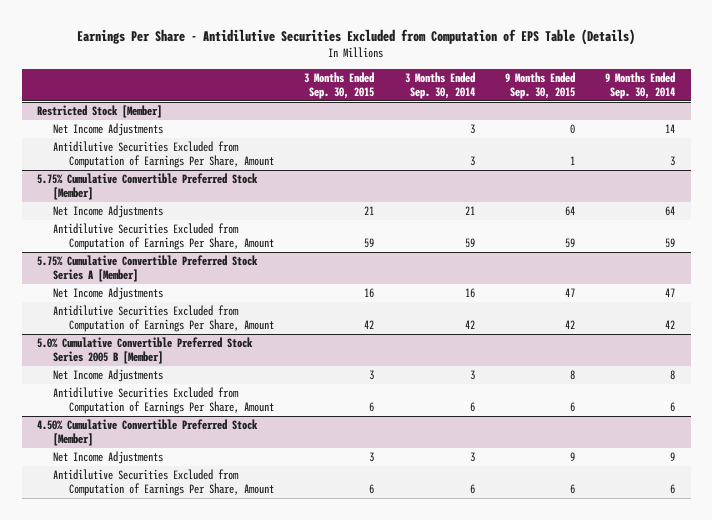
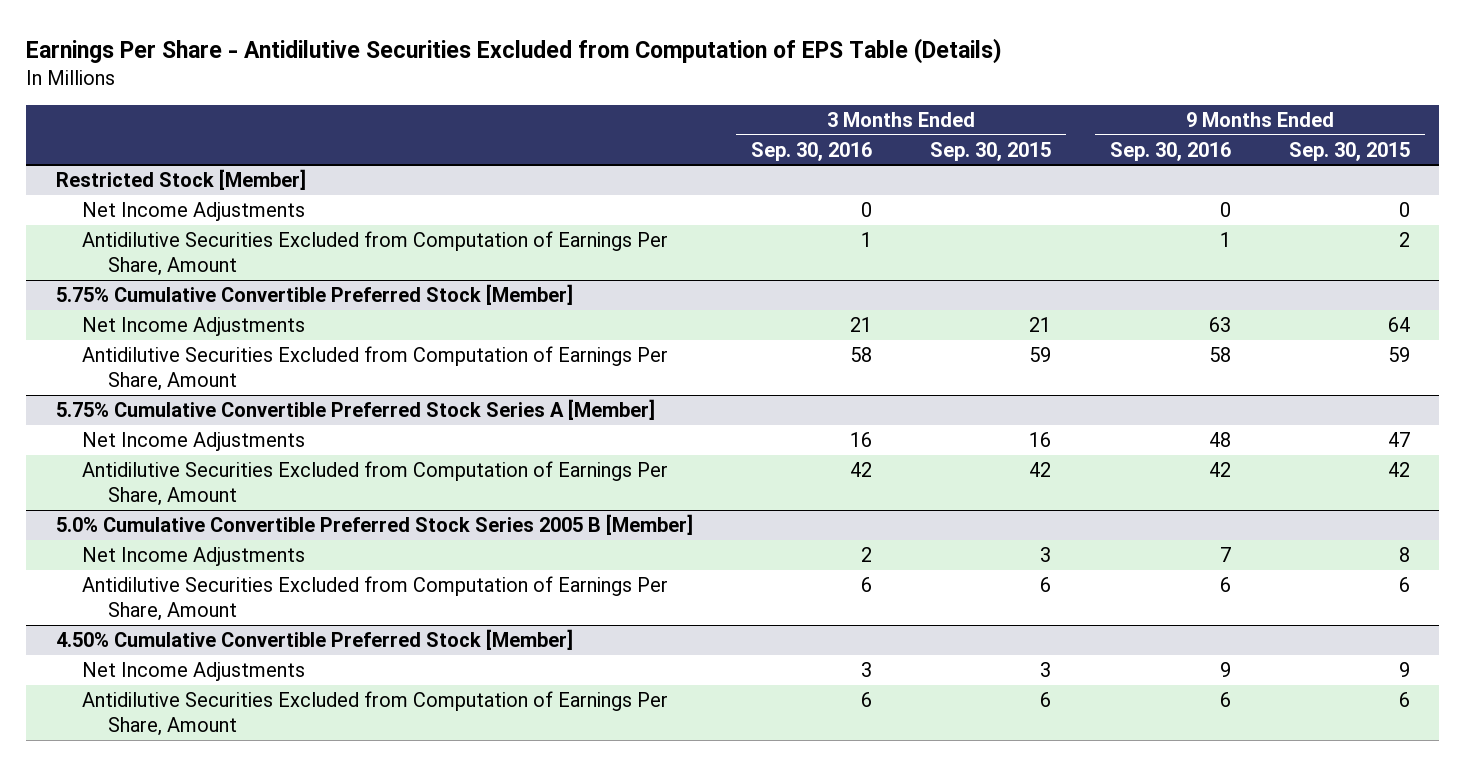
- | 3 Months Ended Sep. 30, 2015 | 3 Months Ended Sep. 30, 2014 | 9 Months Ended Sep. 30, 2015 | 9 Months Ended Sep. 30, 2014
+ | 3 Months Ended Sep. 30, 2016 | 3 Months Ended Sep. 30, 2015 | 9 Months Ended Sep. 30, 2016 | 9 Months Ended Sep. 30, 2015
@ Restricted Stock [Member]
- Antidilutive Securities Excluded from Computation of Earnings Per Share, Amount | | 3 | 1 | 3
+ Antidilutive Securities Excluded from Computation of Earnings Per Share, Amount | 1 | | 1 | 2

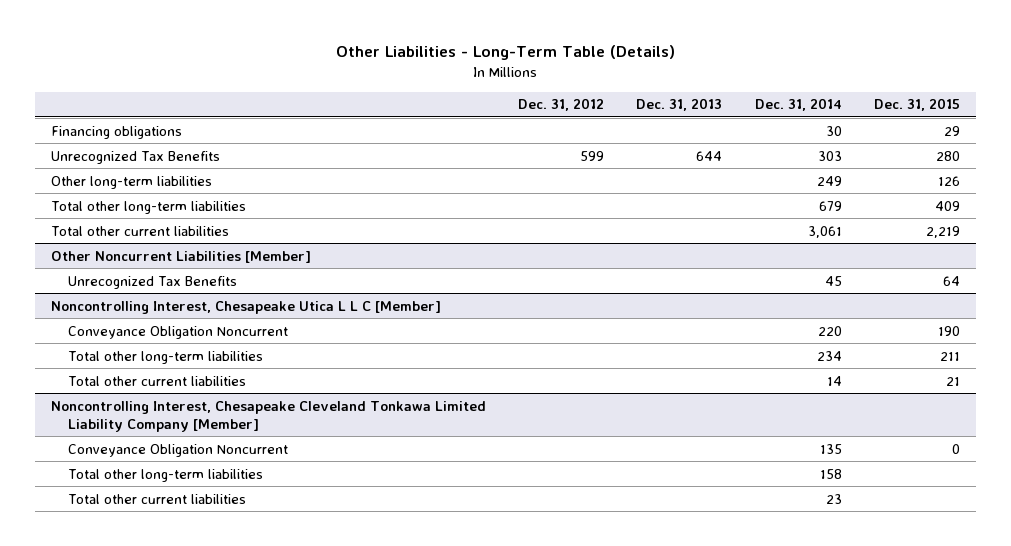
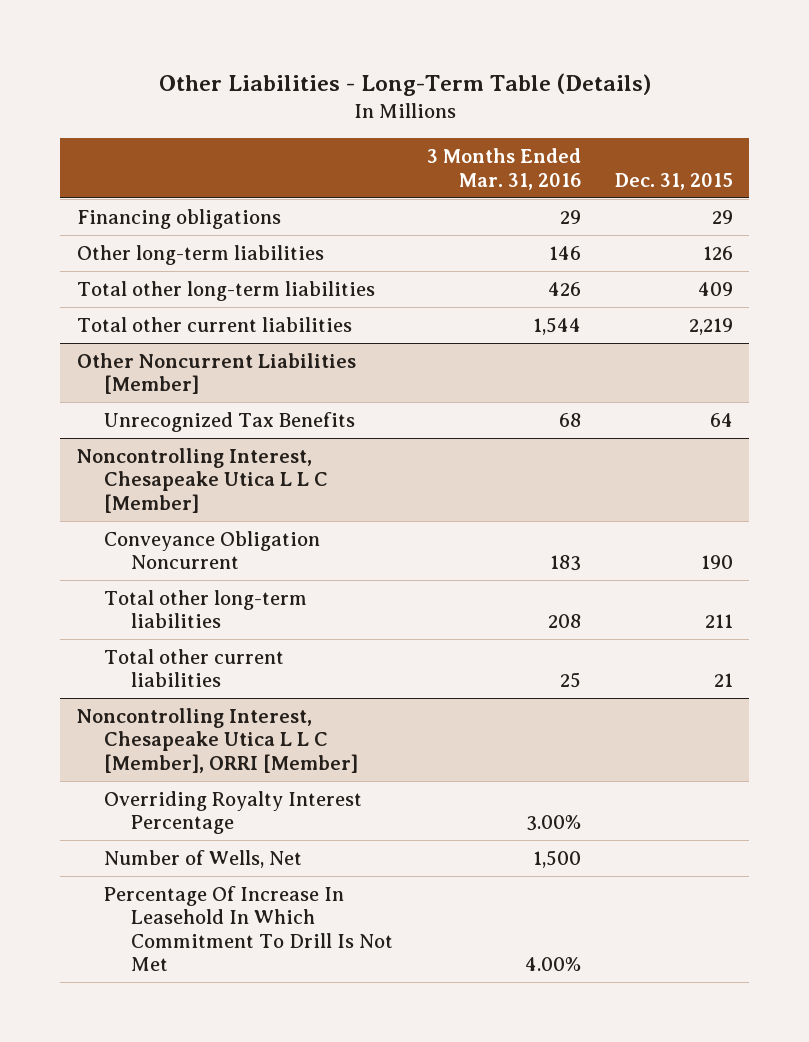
- | Dec. 31, 2012 | Dec. 31, 2013 | Dec. 31, 2014 | Dec. 31, 2015
+ | 3 Months Ended Mar. 31, 2016 | Dec. 31, 2015
- Unrecognized Tax Benefits | 599 | 644 | 303 | 280
- Noncontrolling Interest, Chesapeake Cleveland Tonkawa Limited Liability Company [Member]
- Conveyance Obligation Noncurrent | | | 135 | 0
- Total other long-term liabilities | | | 158 |
- Total other current liabilities | | | 23 |
+ Noncontrolling Interest, Chesapeake Utica L L C [Member], ORRI [Member]
+ Overriding Royalty Interest Percentage | 3.00% |
+ Number of Wells, Net | 1,500 |
+ Percentage Of Increase In Leasehold In Which Commitment To Drill Is Not Met | 4.00% |

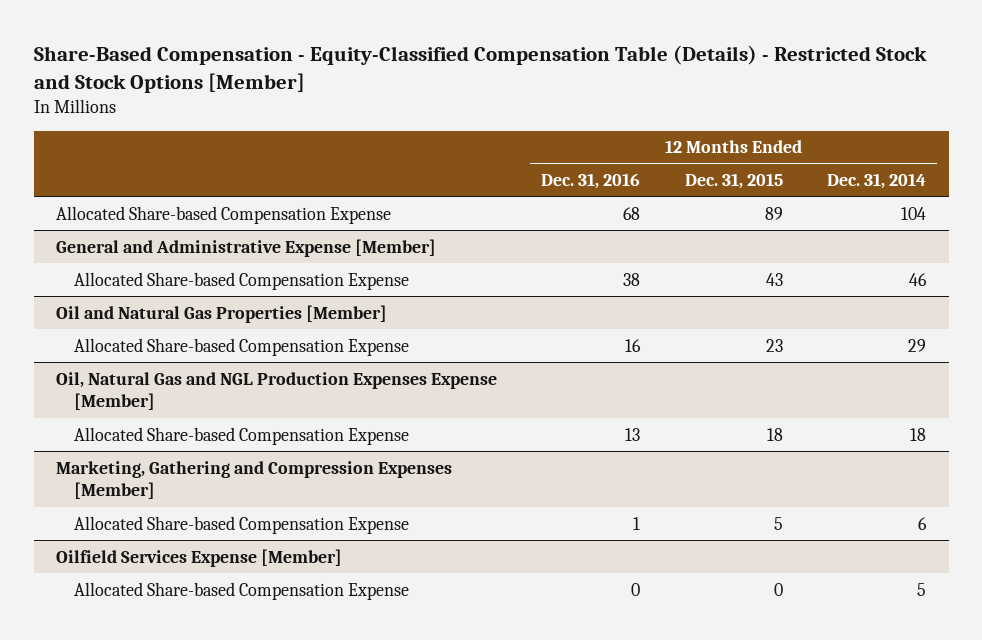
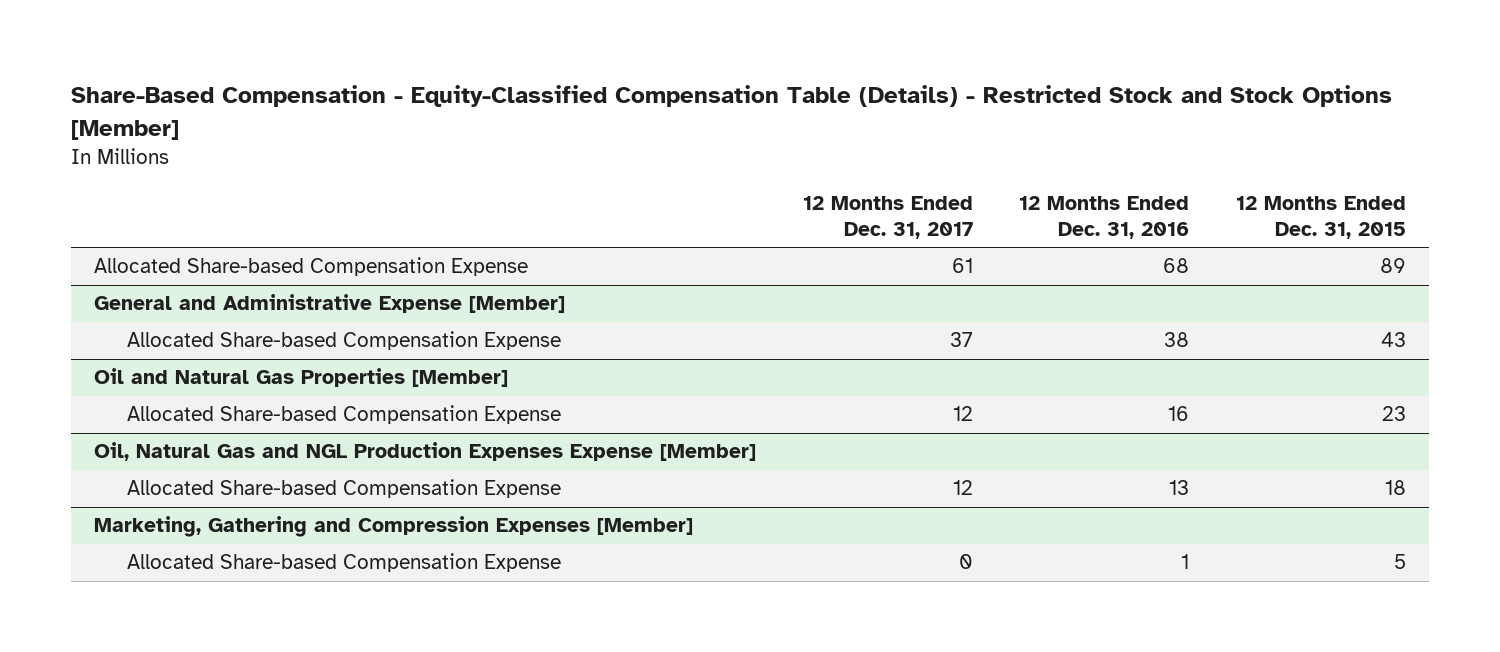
- | 12 Months Ended Dec. 31, 2016 | 12 Months Ended Dec. 31, 2015 | 12 Months Ended Dec. 31, 2014
+ | 12 Months Ended Dec. 31, 2017 | 12 Months Ended Dec. 31, 2016 | 12 Months Ended Dec. 31, 2015
- Oilfield Services Expense [Member]
- Allocated Share-based Compensation Expense | 0 | 0 | 5

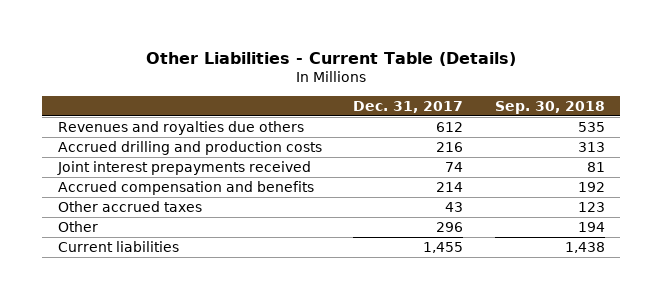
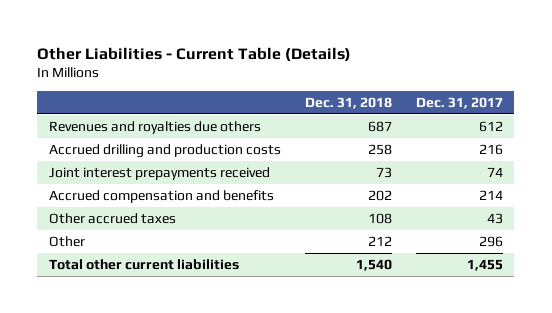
- | Dec. 31, 2017 | Sep. 30, 2018
+ | Dec. 31, 2018 | Dec. 31, 2017
- Current liabilities | 1,455 | 1,438
+ Total other current liabilities | 1,540 | 1,455

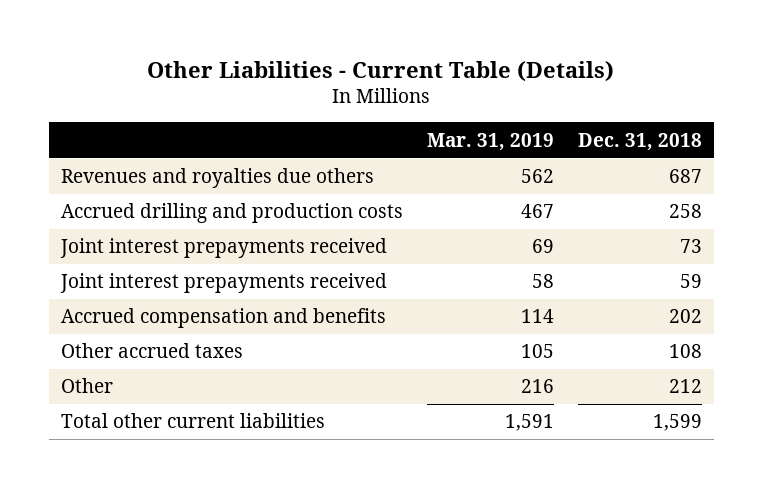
- | Dec. 31, 2018 | Dec. 31, 2017
+ | Mar. 31, 2019 | Dec. 31, 2018
+ Joint interest prepayments received | 58 | 59
- Total other current liabilities | 1,540 | 1,455
+ Total other current liabilities | 1,591 | 1,599

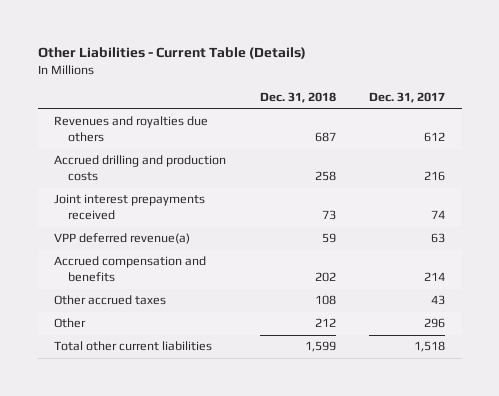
- | Mar. 31, 2019 | Dec. 31, 2018
+ | Dec. 31, 2018 | Dec. 31, 2017
- Joint interest prepayments received | 58 | 59
+ VPP deferred revenue(a) | 59 | 63

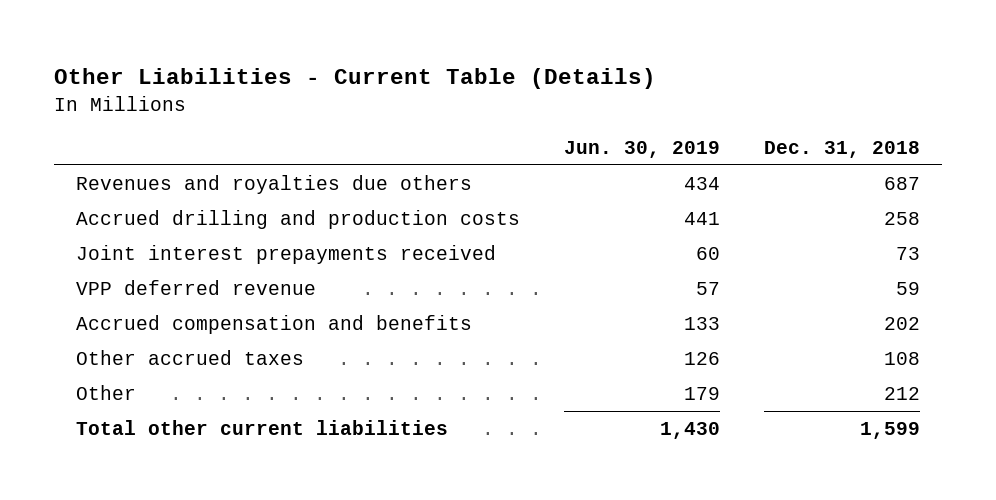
- | Dec. 31, 2018 | Dec. 31, 2017
+ | Jun. 30, 2019 | Dec. 31, 2018
- VPP deferred revenue(a) | 59 | 63
+ VPP deferred revenue | 57 | 59

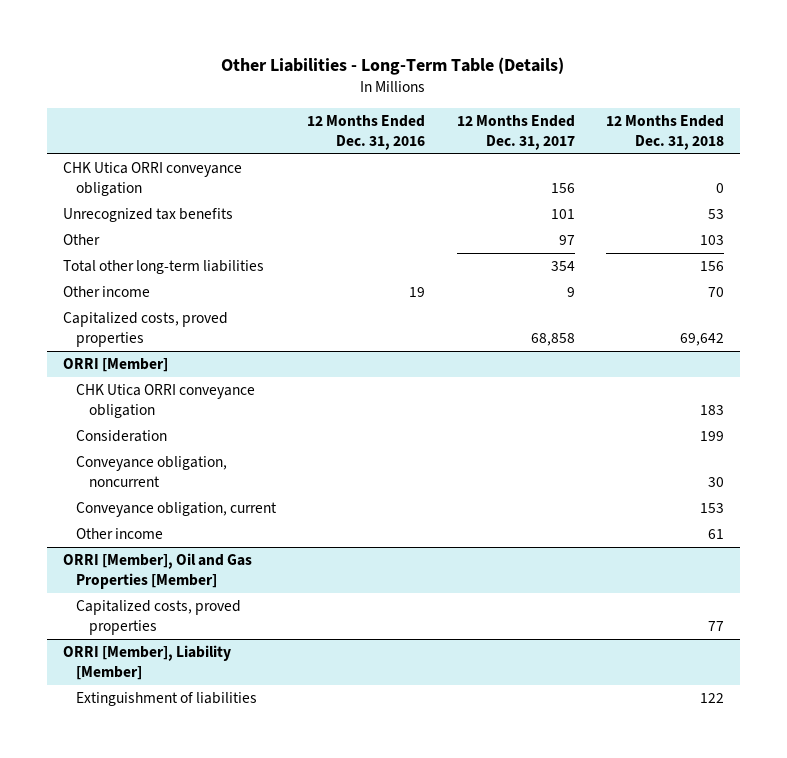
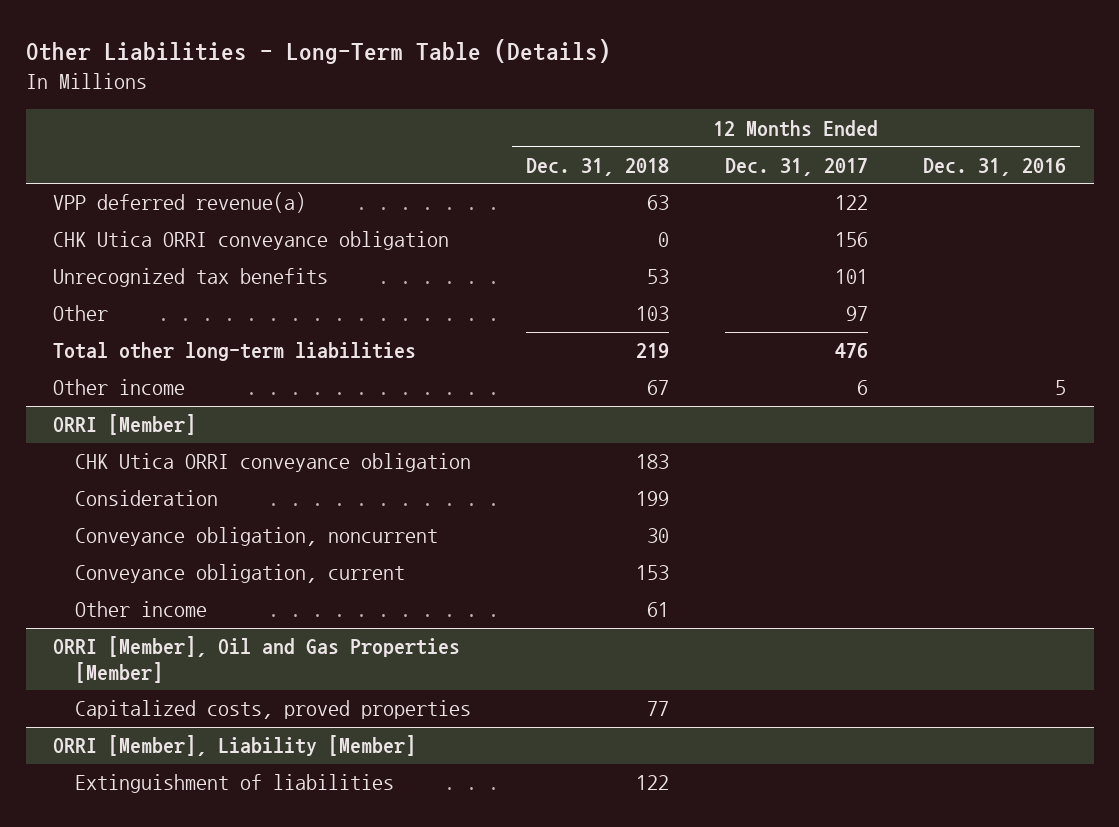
- | 12 Months Ended Dec. 31, 2016 | 12 Months Ended Dec. 31, 2017 | 12 Months Ended Dec. 31, 2018
+ | 12 Months Ended Dec. 31, 2018 | 12 Months Ended Dec. 31, 2017 | 12 Months Ended Dec. 31, 2016
+ VPP deferred revenue(a) | 63 | 122 |
- Total other long-term liabilities | | 354 | 156
- Other income | 19 | 9 | 70
- Capitalized costs, proved properties | | 68,858 | 69,642
+ Total other long-term liabilities | 219 | 476 |
+ Other income | 67 | 6 | 5

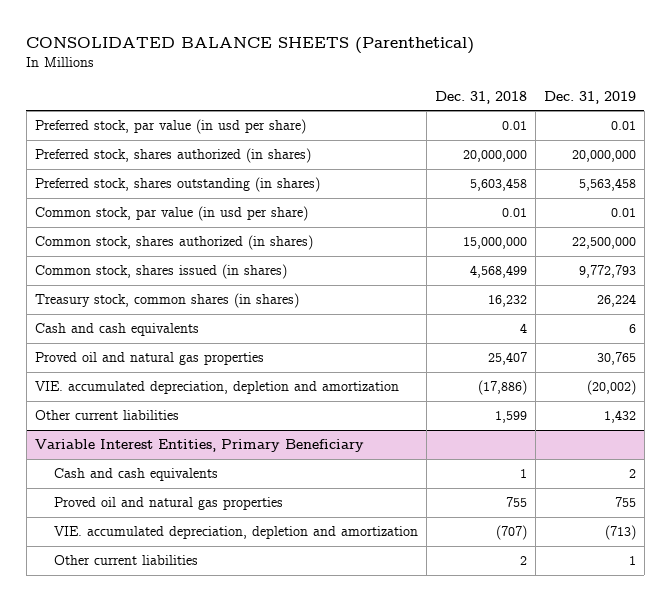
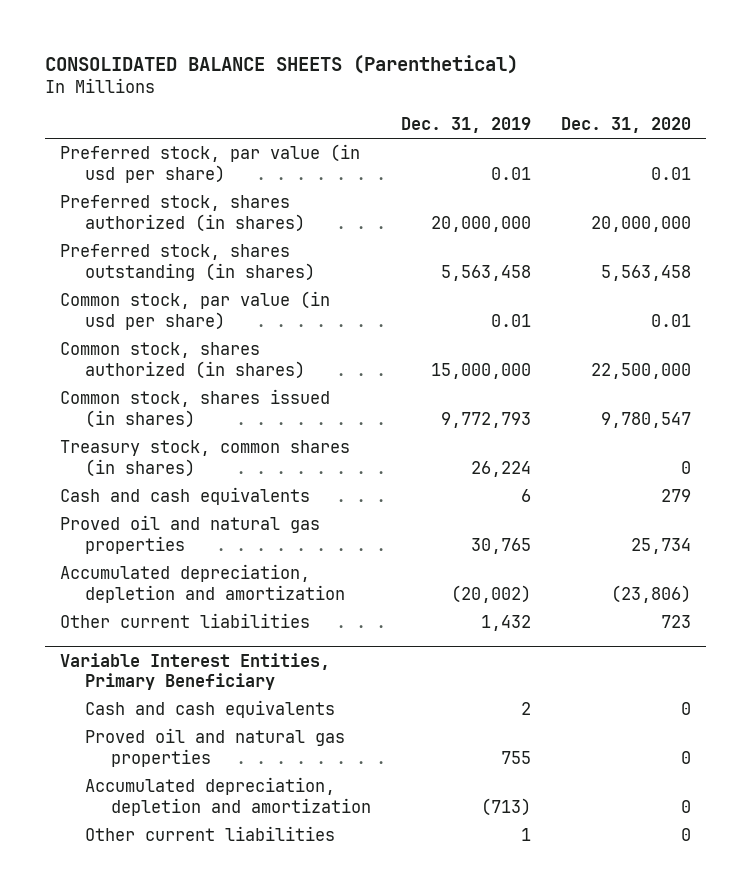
- | Dec. 31, 2018 | Dec. 31, 2019
+ | Dec. 31, 2019 | Dec. 31, 2020
- Common stock, shares authorized (in shares) | 15,000,000 | 22,500,000
+ Common stock, shares authorized (in shares) | 15,000,000 | 22,500,000
- VIE. accumulated depreciation, depletion and amortization | (17,886) | (20,002)
+ Accumulated depreciation, depletion and amortization | (20,002) | (23,806)
@ Variable Interest Entities, Primary Beneficiary
- VIE. accumulated depreciation, depletion and amortization | (707) | (713)
+ Accumulated depreciation, depletion and amortization | (713) | 0

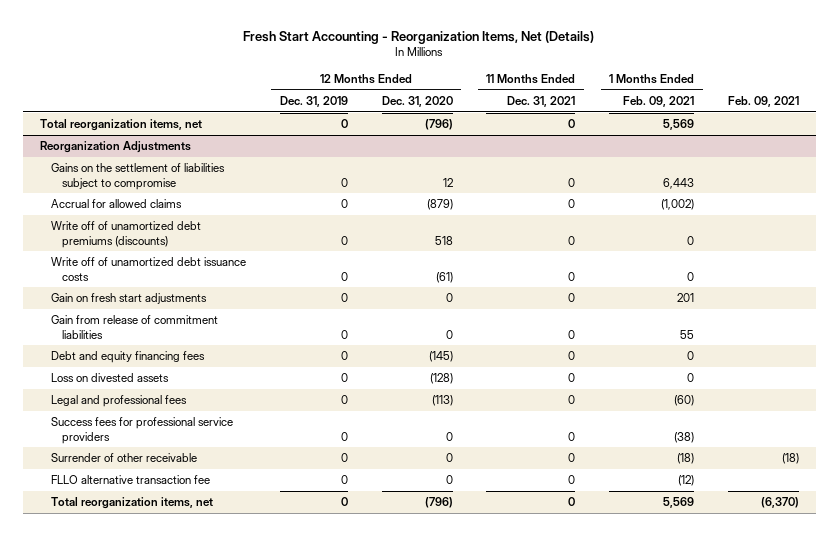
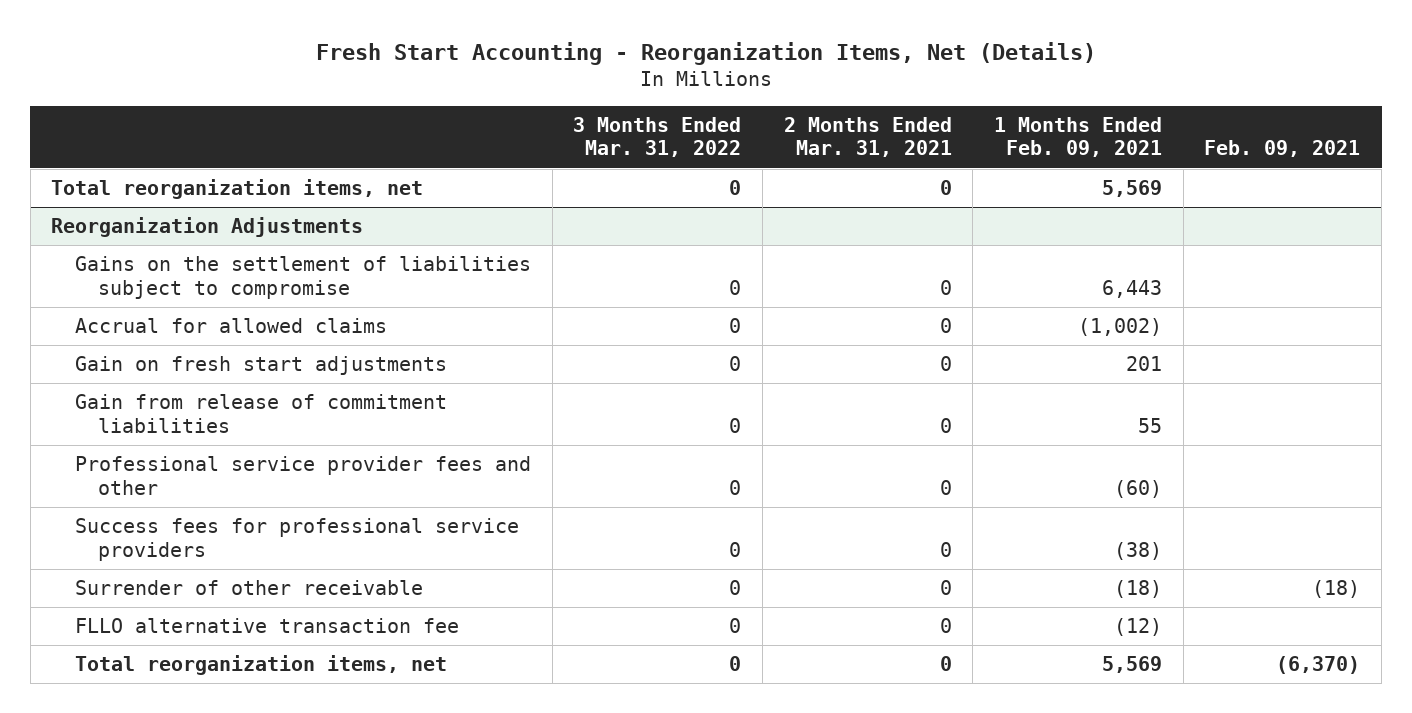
- | 12 Months Ended Dec. 31, 2019 | 12 Months Ended Dec. 31, 2020 | 11 Months Ended Dec. 31, 2021 | 1 Months Ended Feb. 09, 2021 | Feb. 09, 2021
+ | 3 Months Ended Mar. 31, 2022 | 2 Months Ended Mar. 31, 2021 | 1 Months Ended Feb. 09, 2021 | Feb. 09, 2021
@ Reorganization Adjustments
- Write off of unamortized debt premiums (discounts) | 0 | 518 | 0 | 0 |
- Write off of unamortized debt issuance costs | 0 | (61) | 0 | 0 |
- Debt and equity financing fees | 0 | (145) | 0 | 0 |
- Loss on divested assets | 0 | (128) | 0 | 0 |
- Legal and professional fees | 0 | (113) | 0 | (60) |
+ Professional service provider fees and other | 0 | 0 | (60) |

